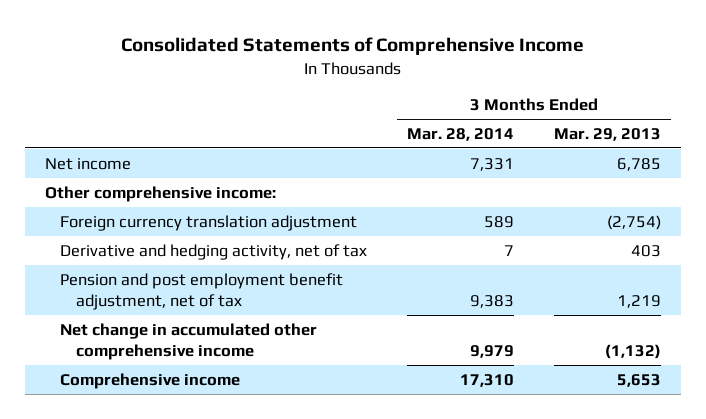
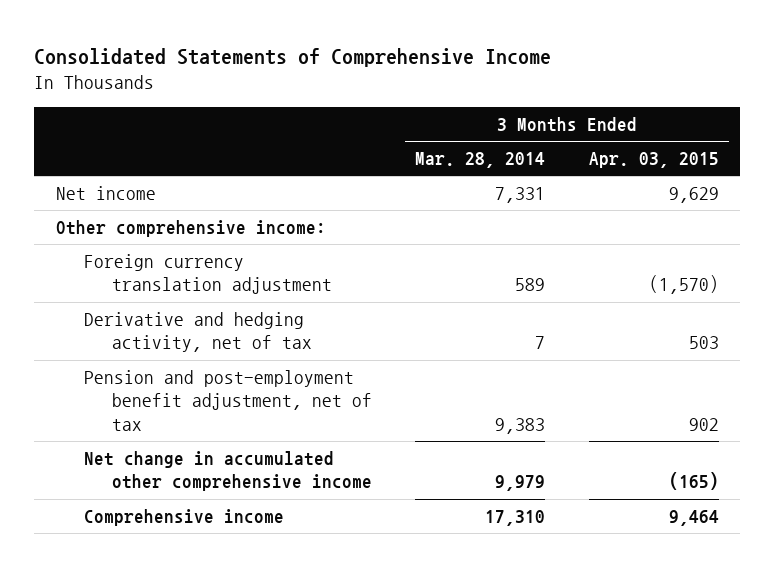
- | 3 Months Ended Mar. 28, 2014 | 3 Months Ended Mar. 29, 2013
+ | 3 Months Ended Mar. 28, 2014 | 3 Months Ended Apr. 03, 2015
- Pension and post employment benefit adjustment, net of tax | 9,383 | 1,219
+ Pension and post-employment benefit adjustment, net of tax | 9,383 | 902

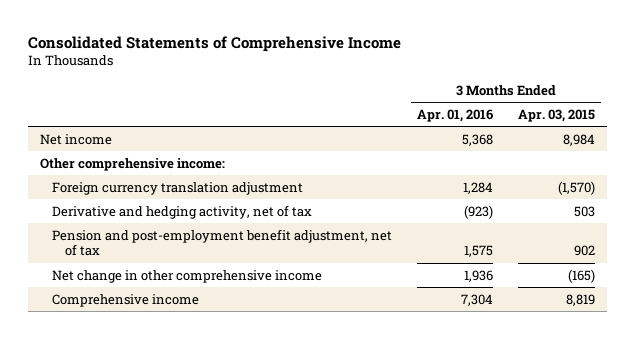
- | 3 Months Ended Mar. 28, 2014 | 3 Months Ended Apr. 03, 2015
+ | 3 Months Ended Apr. 01, 2016 | 3 Months Ended Apr. 03, 2015
- Net income | 7,331 | 9,629
+ Net income | 5,368 | 8,984
- Net change in accumulated other comprehensive income | 9,979 | (165)
- Comprehensive income | 17,310 | 9,464
+ Net change in other comprehensive income | 1,936 | (165)
+ Comprehensive income | 7,304 | 8,819

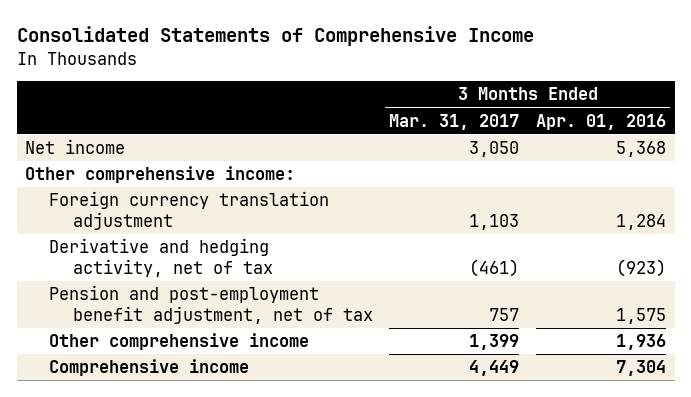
- | 3 Months Ended Apr. 01, 2016 | 3 Months Ended Apr. 03, 2015
+ | 3 Months Ended Mar. 31, 2017 | 3 Months Ended Apr. 01, 2016
- Net change in other comprehensive income | 1,936 | (165)
+ Other comprehensive income | 1,399 | 1,936

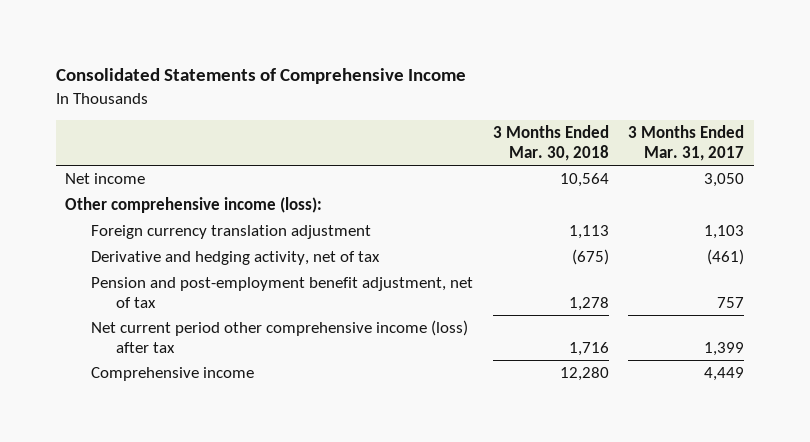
- | 3 Months Ended Mar. 31, 2017 | 3 Months Ended Apr. 01, 2016
+ | 3 Months Ended Mar. 30, 2018 | 3 Months Ended Mar. 31, 2017
- Other comprehensive income:
+ Other comprehensive income (loss):
- Other comprehensive income | 1,399 | 1,936
+ Net current period other comprehensive income (loss) after tax | 1,716 | 1,399

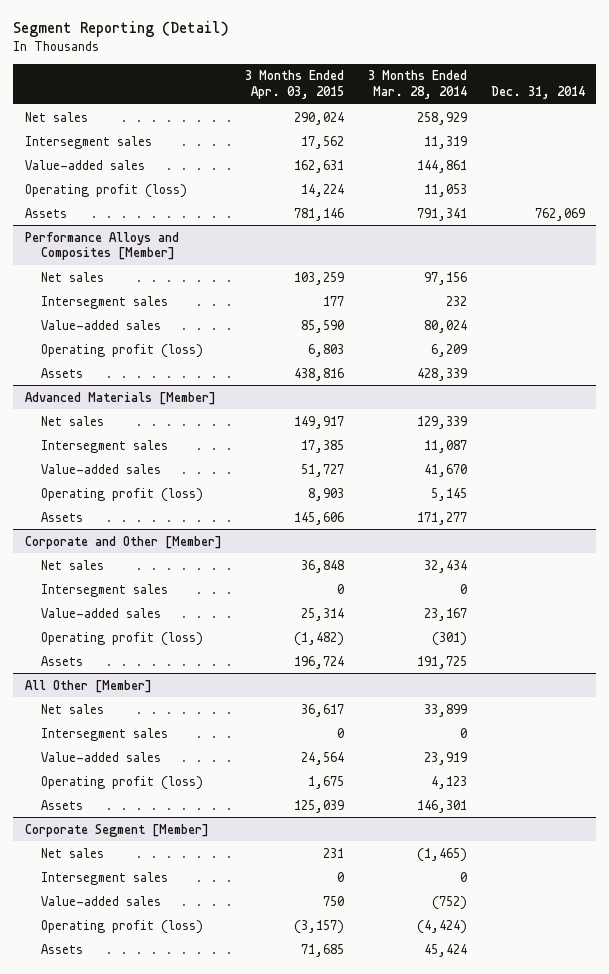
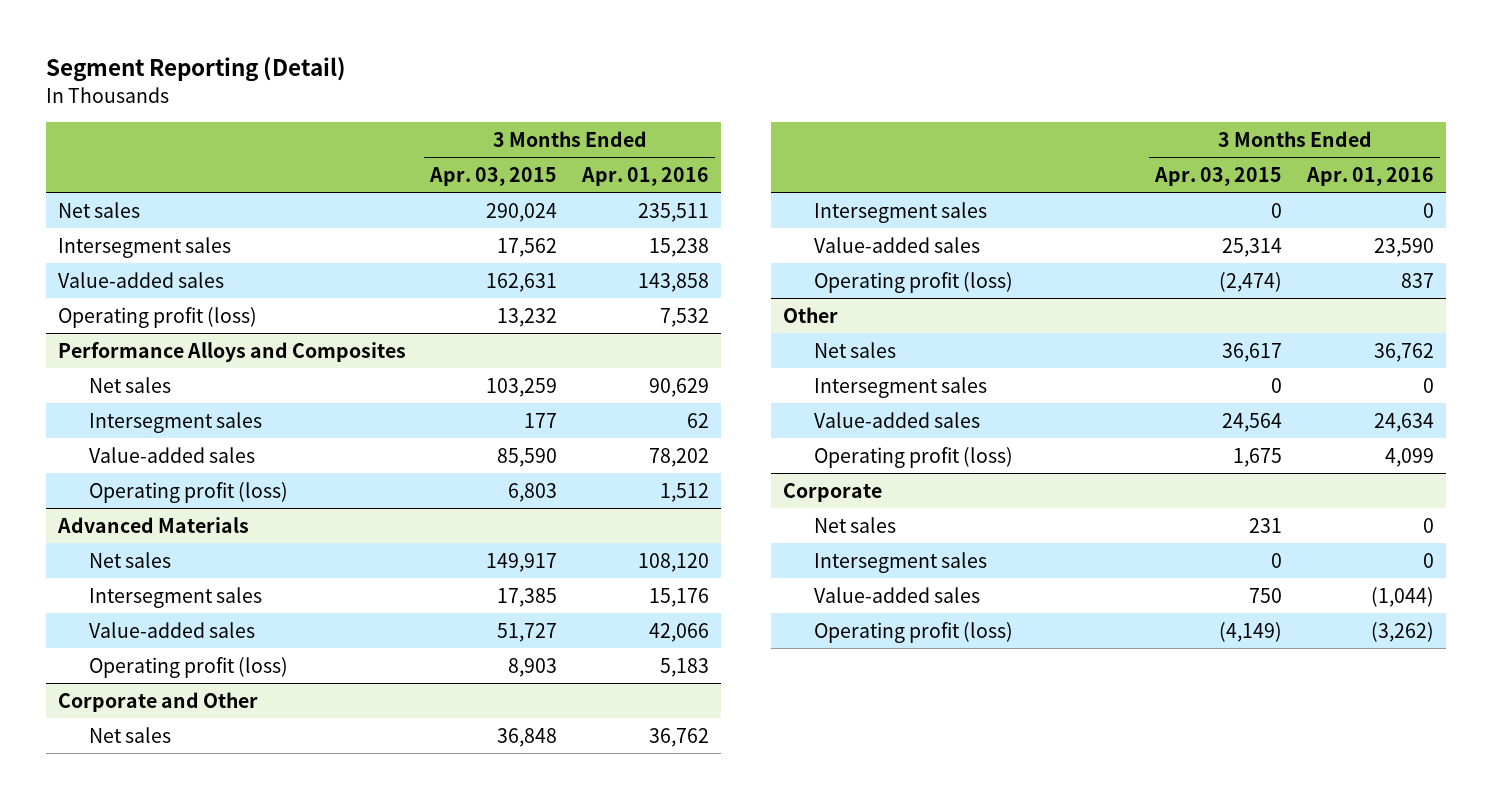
- | 3 Months Ended Apr. 03, 2015 | 3 Months Ended Mar. 28, 2014 | Dec. 31, 2014
+ | 3 Months Ended Apr. 03, 2015 | 3 Months Ended Apr. 01, 2016
- Operating profit (loss) | 14,224 | 11,053 |
- Assets | 781,146 | 791,341 | 762,069
- Performance Alloys and Composites [Member]
+ Operating profit (loss) | 13,232 | 7,532
+ Performance Alloys and Composites
- Assets | 438,816 | 428,339 |
- Advanced Materials [Member]
+ Advanced Materials
- Assets | 145,606 | 171,277 |
- Corporate and Other [Member]
+ Corporate and Other
- Operating profit (loss) | (1,482) | (301) |
- Assets | 196,724 | 191,725 |
- All Other [Member]
+ Operating profit (loss) | (2,474) | 837
+ Other
- Assets | 125,039 | 146,301 |
- Corporate Segment [Member]
+ Corporate
- Operating profit (loss) | (3,157) | (4,424) |
- Assets | 71,685 | 45,424 |
+ Operating profit (loss) | (4,149) | (3,262)

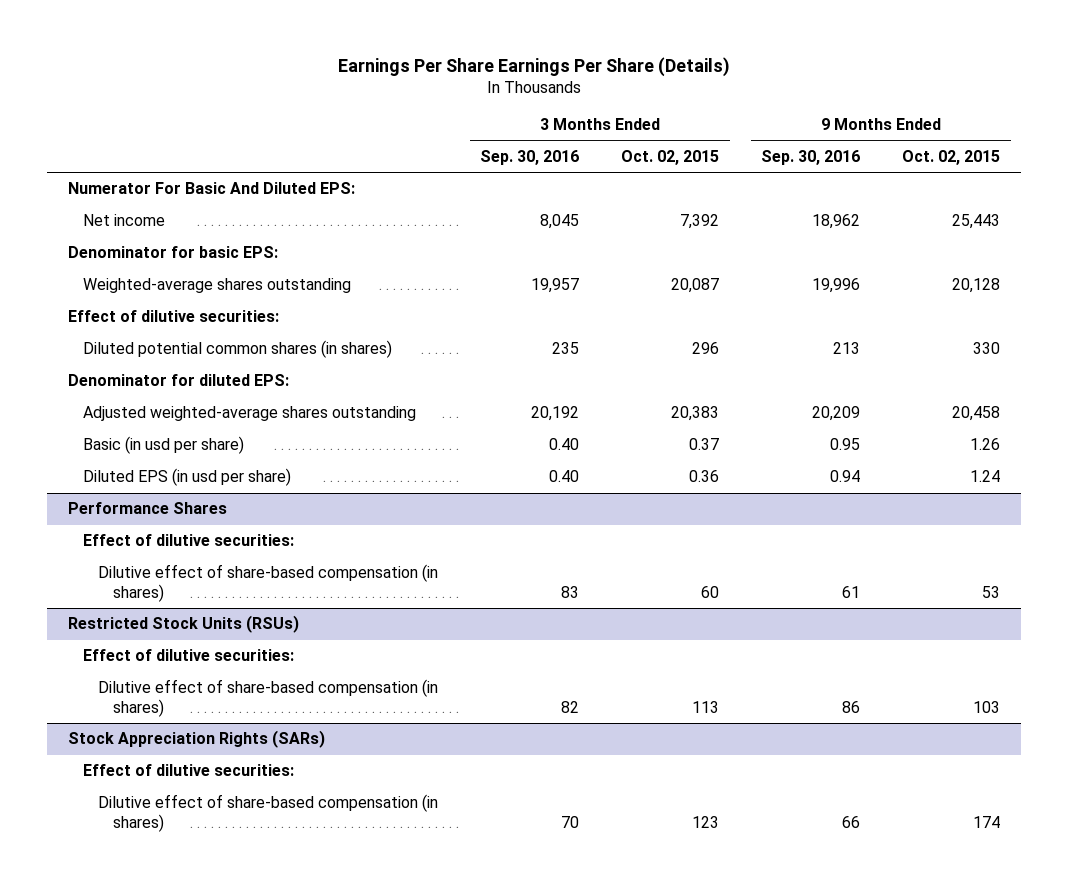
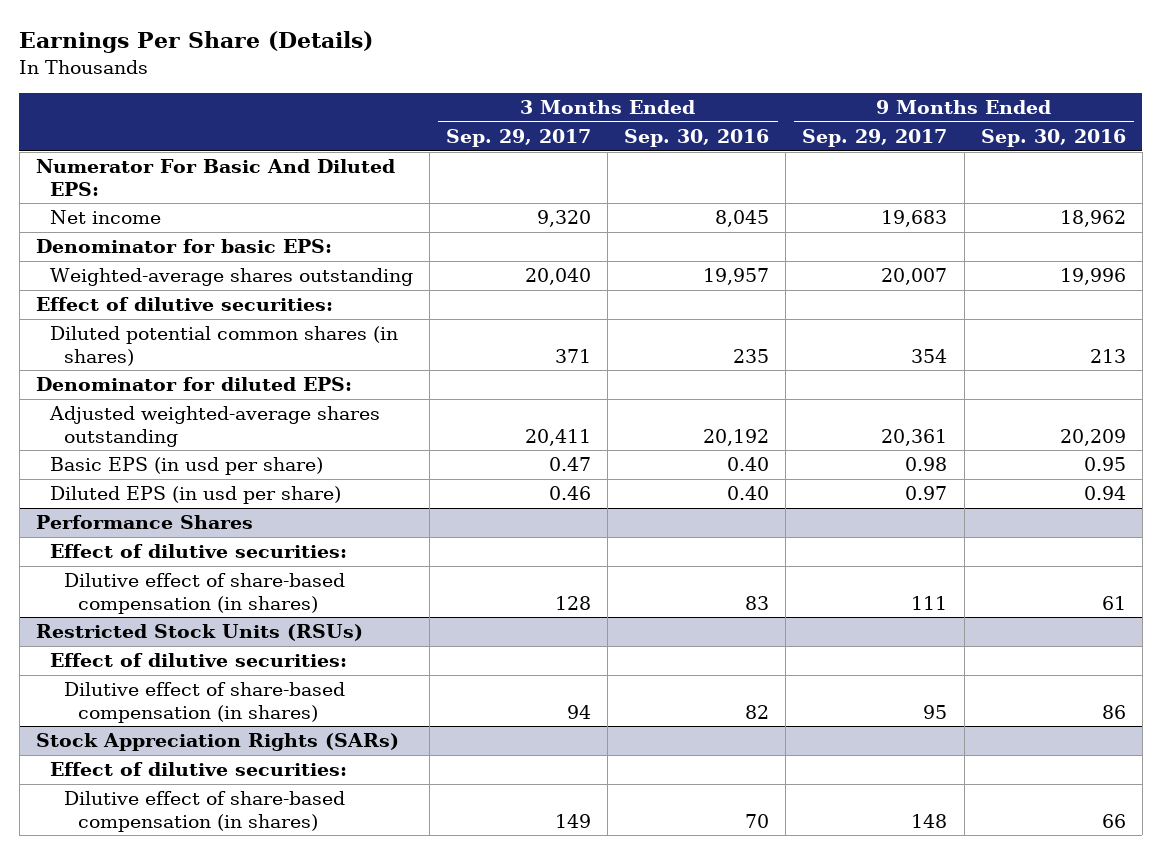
- Earnings Per Share Earnings Per Share (Details)
+ Earnings Per Share (Details)
- | 3 Months Ended Sep. 30, 2016 | 3 Months Ended Oct. 02, 2015 | 9 Months Ended Sep. 30, 2016 | 9 Months Ended Oct. 02, 2015
+ | 3 Months Ended Sep. 29, 2017 | 3 Months Ended Sep. 30, 2016 | 9 Months Ended Sep. 29, 2017 | 9 Months Ended Sep. 30, 2016
- Basic (in usd per share) | 0.40 | 0.37 | 0.95 | 1.26
+ Basic EPS (in usd per share) | 0.47 | 0.40 | 0.98 | 0.95

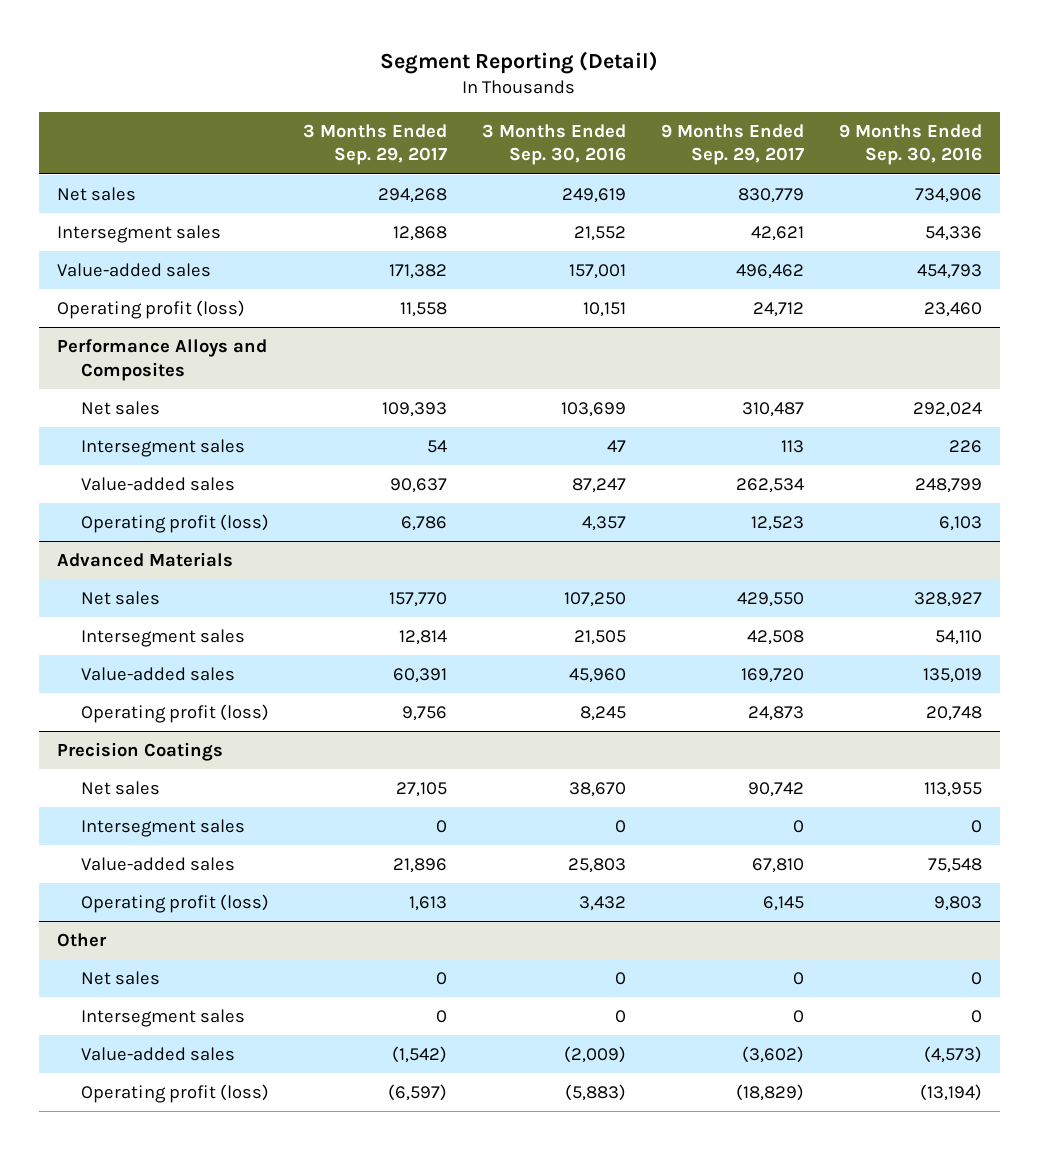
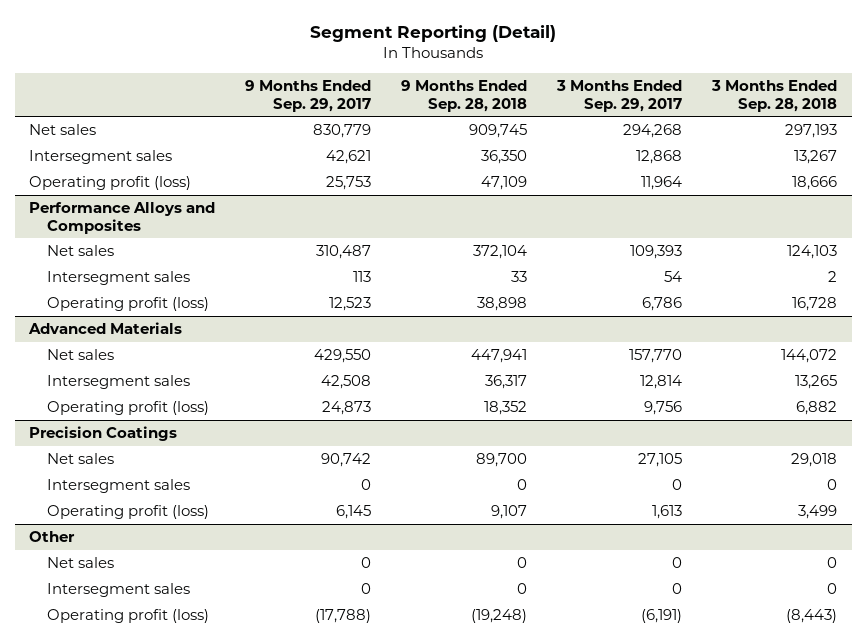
- | 3 Months Ended Sep. 29, 2017 | 3 Months Ended Sep. 30, 2016 | 9 Months Ended Sep. 29, 2017 | 9 Months Ended Sep. 30, 2016
+ | 9 Months Ended Sep. 29, 2017 | 9 Months Ended Sep. 28, 2018 | 3 Months Ended Sep. 29, 2017 | 3 Months Ended Sep. 28, 2018
- Value-added sales | 171,382 | 157,001 | 496,462 | 454,793
- Operating profit (loss) | 11,558 | 10,151 | 24,712 | 23,460
+ Operating profit (loss) | 25,753 | 47,109 | 11,964 | 18,666
@ Performance Alloys and Composites
- Value-added sales | 90,637 | 87,247 | 262,534 | 248,799
@ Advanced Materials
- Value-added sales | 60,391 | 45,960 | 169,720 | 135,019
@ Precision Coatings
- Value-added sales | 21,896 | 25,803 | 67,810 | 75,548
@ Other
- Value-added sales | (1,542) | (2,009) | (3,602) | (4,573)
- Operating profit (loss) | (6,597) | (5,883) | (18,829) | (13,194)
+ Operating profit (loss) | (17,788) | (19,248) | (6,191) | (8,443)

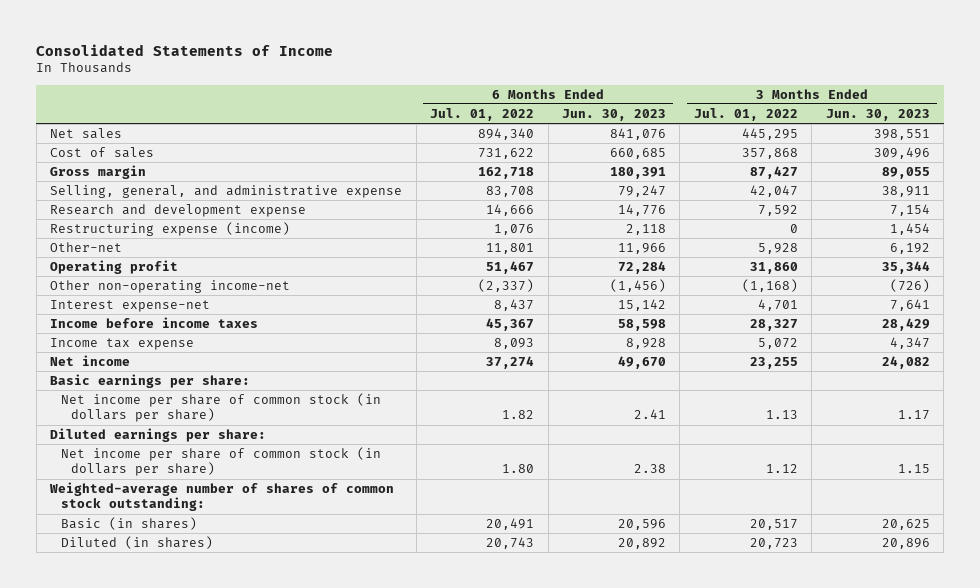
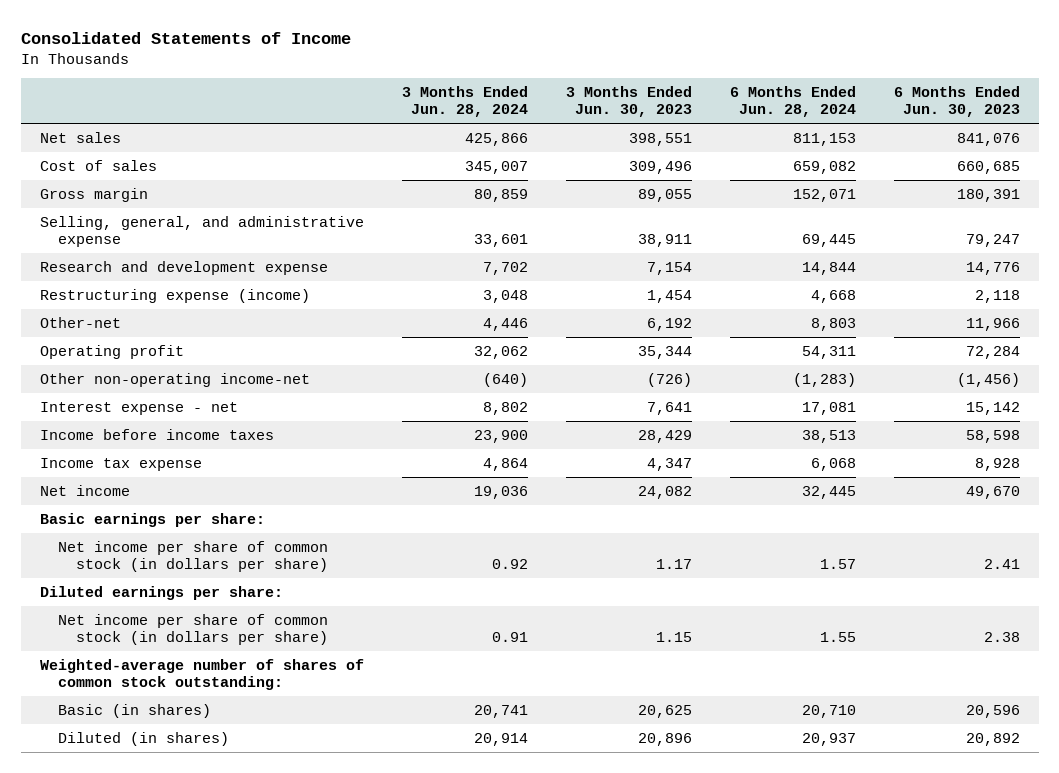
- | 6 Months Ended Jul. 01, 2022 | 6 Months Ended Jun. 30, 2023 | 3 Months Ended Jul. 01, 2022 | 3 Months Ended Jun. 30, 2023
+ | 3 Months Ended Jun. 28, 2024 | 3 Months Ended Jun. 30, 2023 | 6 Months Ended Jun. 28, 2024 | 6 Months Ended Jun. 30, 2023
- Interest expense-net | 8,437 | 15,142 | 4,701 | 7,641
+ Interest expense - net | 8,802 | 7,641 | 17,081 | 15,142

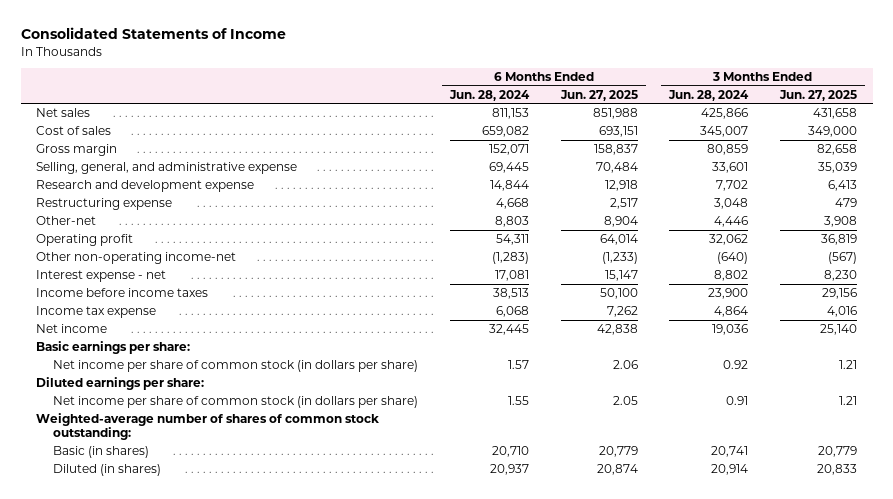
- | 3 Months Ended Jun. 28, 2024 | 3 Months Ended Jun. 30, 2023 | 6 Months Ended Jun. 28, 2024 | 6 Months Ended Jun. 30, 2023
+ | 6 Months Ended Jun. 28, 2024 | 6 Months Ended Jun. 27, 2025 | 3 Months Ended Jun. 28, 2024 | 3 Months Ended Jun. 27, 2025
- Restructuring expense (income) | 3,048 | 1,454 | 4,668 | 2,118
+ Restructuring expense | 4,668 | 2,517 | 3,048 | 479

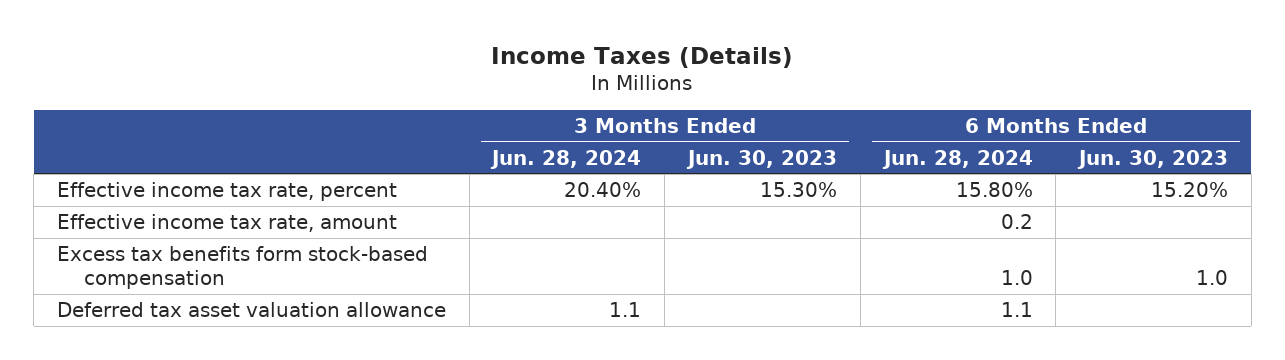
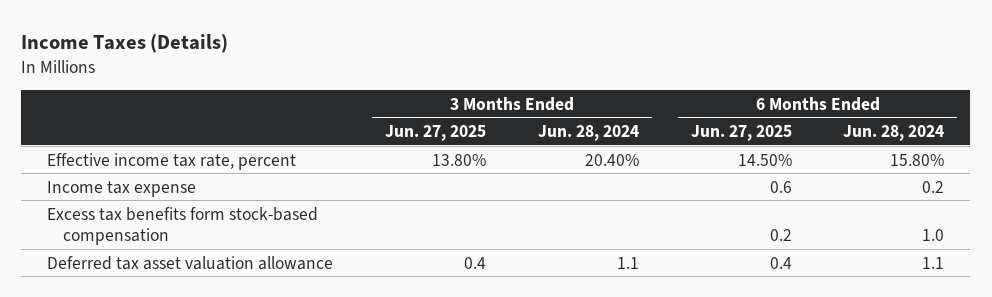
- | 3 Months Ended Jun. 28, 2024 | 3 Months Ended Jun. 30, 2023 | 6 Months Ended Jun. 28, 2024 | 6 Months Ended Jun. 30, 2023
+ | 3 Months Ended Jun. 27, 2025 | 3 Months Ended Jun. 28, 2024 | 6 Months Ended Jun. 27, 2025 | 6 Months Ended Jun. 28, 2024
- Effective income tax rate, amount | | | 0.2 |
+ Income tax expense | | | 0.6 | 0.2

